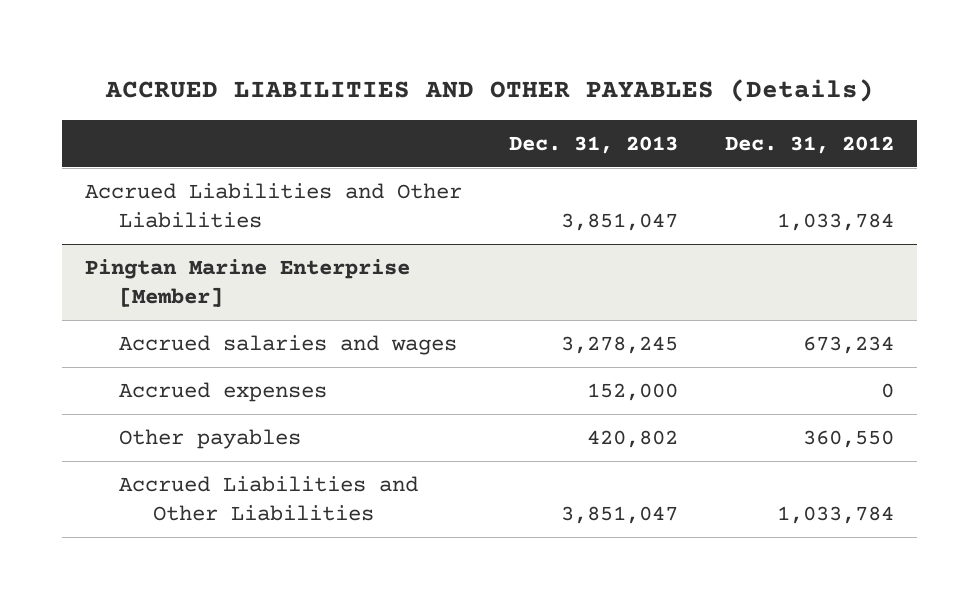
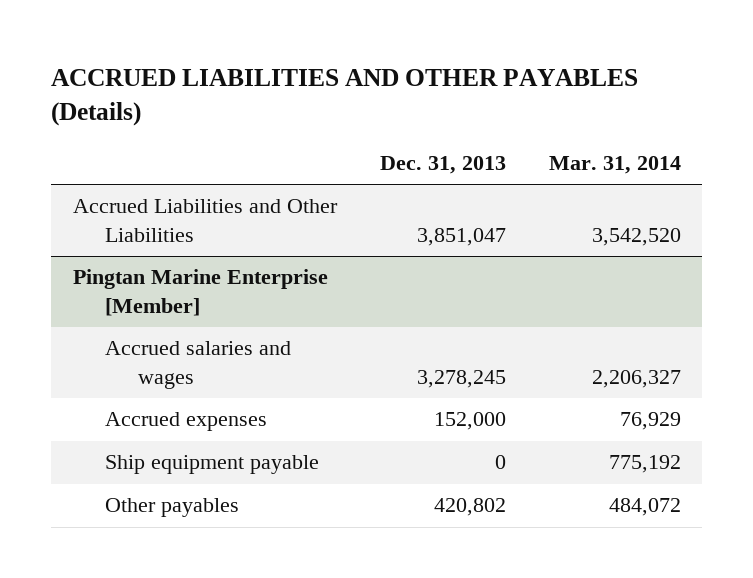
- | Dec. 31, 2013 | Dec. 31, 2012
+ | Dec. 31, 2013 | Mar. 31, 2014
@ Pingtan Marine Enterprise [Member]
+ Ship equipment payable | 0 | 775,192
- Accrued Liabilities and Other Liabilities | 3,851,047 | 1,033,784

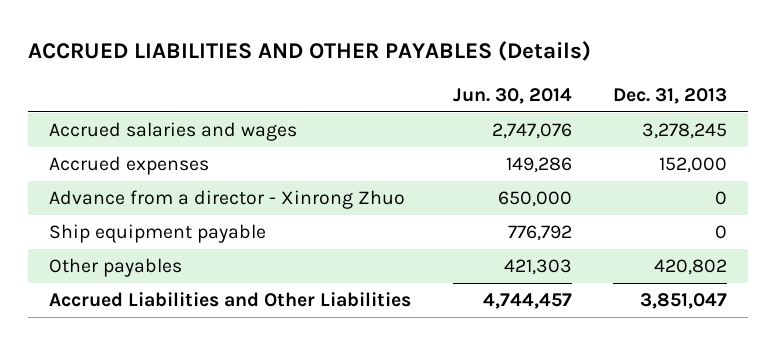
- | Dec. 31, 2013 | Mar. 31, 2014
+ | Jun. 30, 2014 | Dec. 31, 2013
- Pingtan Marine Enterprise [Member]
+ Advance from a director - Xinrong Zhuo | 650,000 | 0
moved down: Accrued Liabilities and Other Liabilities | 4,744,457 | 3,851,047

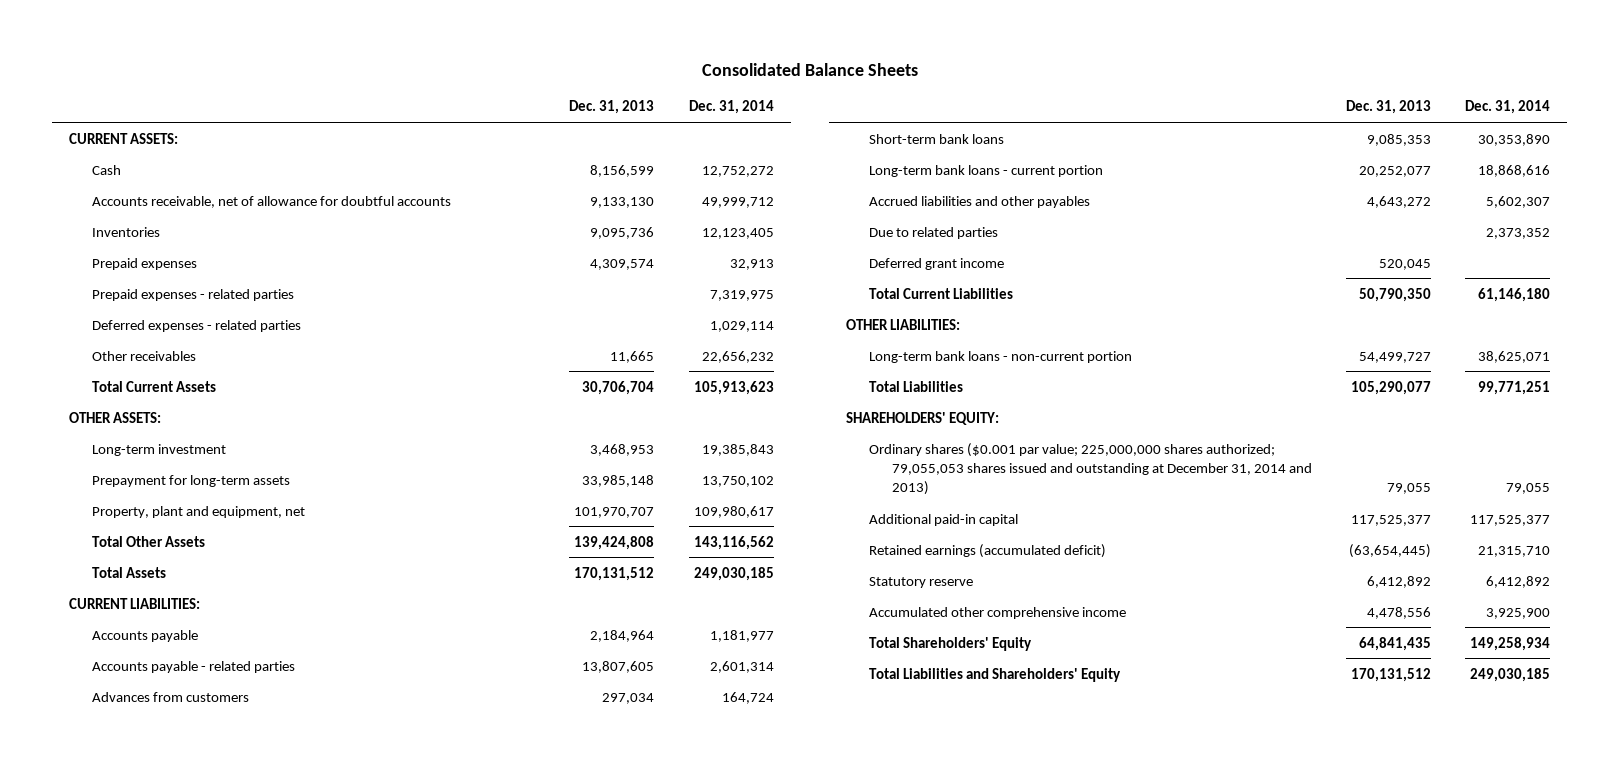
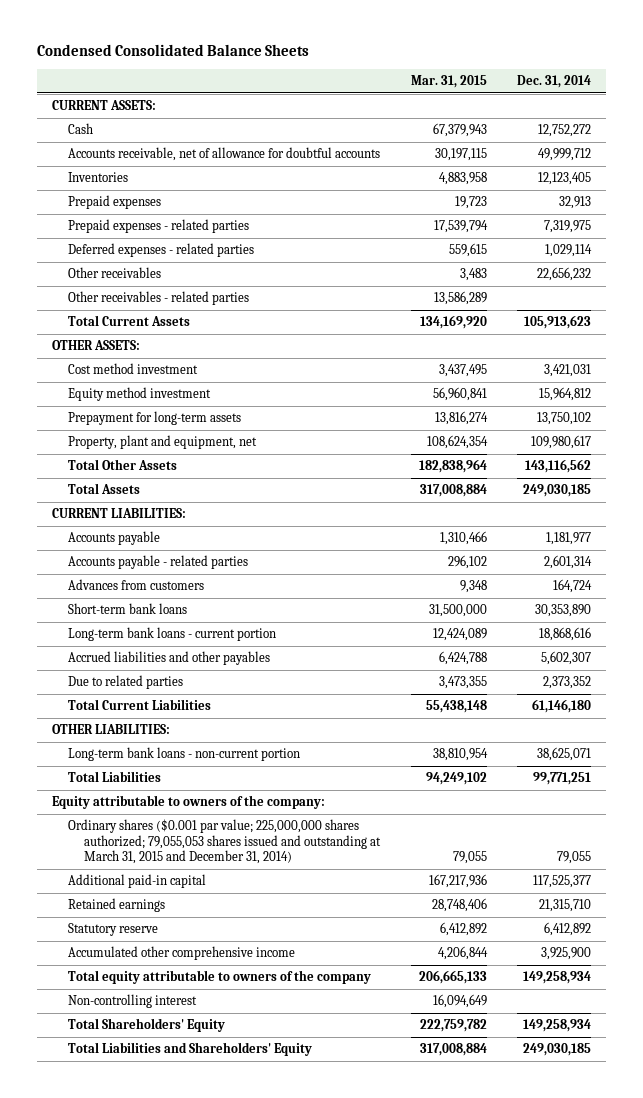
- Consolidated Balance Sheets
+ Condensed Consolidated Balance Sheets
- | Dec. 31, 2013 | Dec. 31, 2014
+ | Mar. 31, 2015 | Dec. 31, 2014
+ Other receivables - related parties | 13,586,289 |
- Long-term investment | 3,468,953 | 19,385,843
+ Cost method investment | 3,437,495 | 3,421,031
+ Equity method investment | 56,960,841 | 15,964,812
- Deferred grant income | 520,045 |
- SHAREHOLDERS' EQUITY:
- Ordinary shares ($0.001 par value; 225,000,000 shares authorized; 79,055,053 shares issued and outstanding at December 31, 2014 and 2013) | 79,055 | 79,055
+ Equity attributable to owners of the company:
+ Ordinary shares ($0.001 par value; 225,000,000 shares authorized; 79,055,053 shares issued and outstanding at March 31, 2015 and December 31, 2014) | 79,055 | 79,055
- Retained earnings (accumulated deficit) | (63,654,445) | 21,315,710
+ Retained earnings | 28,748,406 | 21,315,710
+ Total equity attributable to owners of the company | 206,665,133 | 149,258,934
+ Non-controlling interest | 16,094,649 |

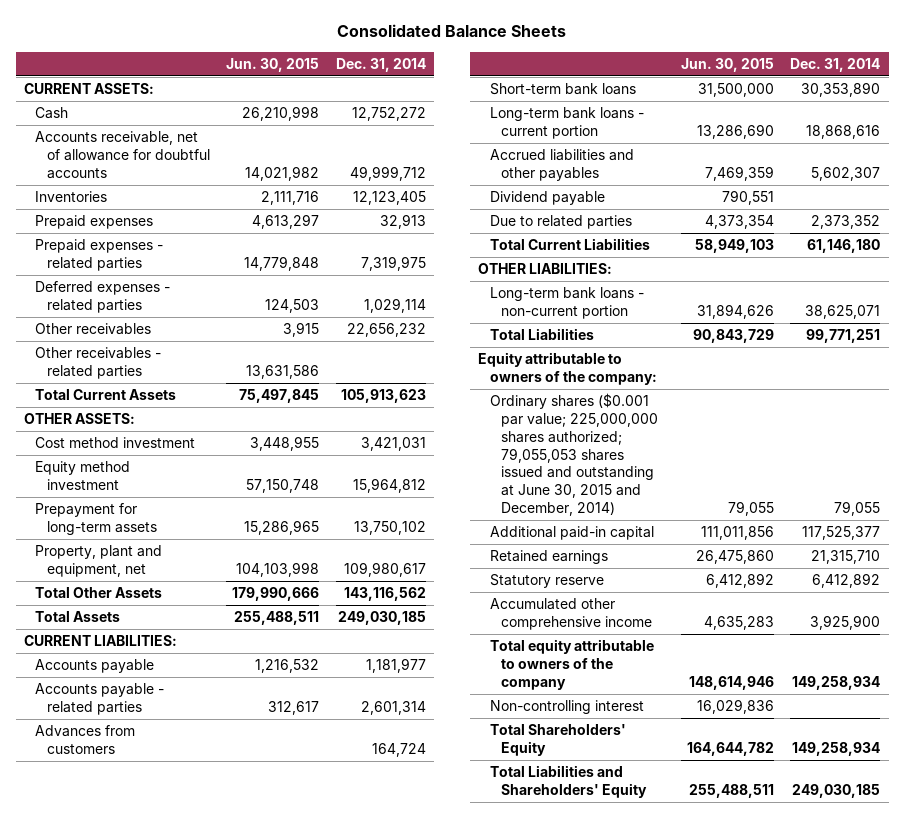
- Condensed Consolidated Balance Sheets
+ Consolidated Balance Sheets
- | Mar. 31, 2015 | Dec. 31, 2014
+ | Jun. 30, 2015 | Dec. 31, 2014
+ Dividend payable | 790,551 |
- Ordinary shares ($0.001 par value; 225,000,000 shares authorized; 79,055,053 shares issued and outstanding at March 31, 2015 and December 31, 2014) | 79,055 | 79,055
+ Ordinary shares ($0.001 par value; 225,000,000 shares authorized; 79,055,053 shares issued and outstanding at June 30, 2015 and December, 2014) | 79,055 | 79,055

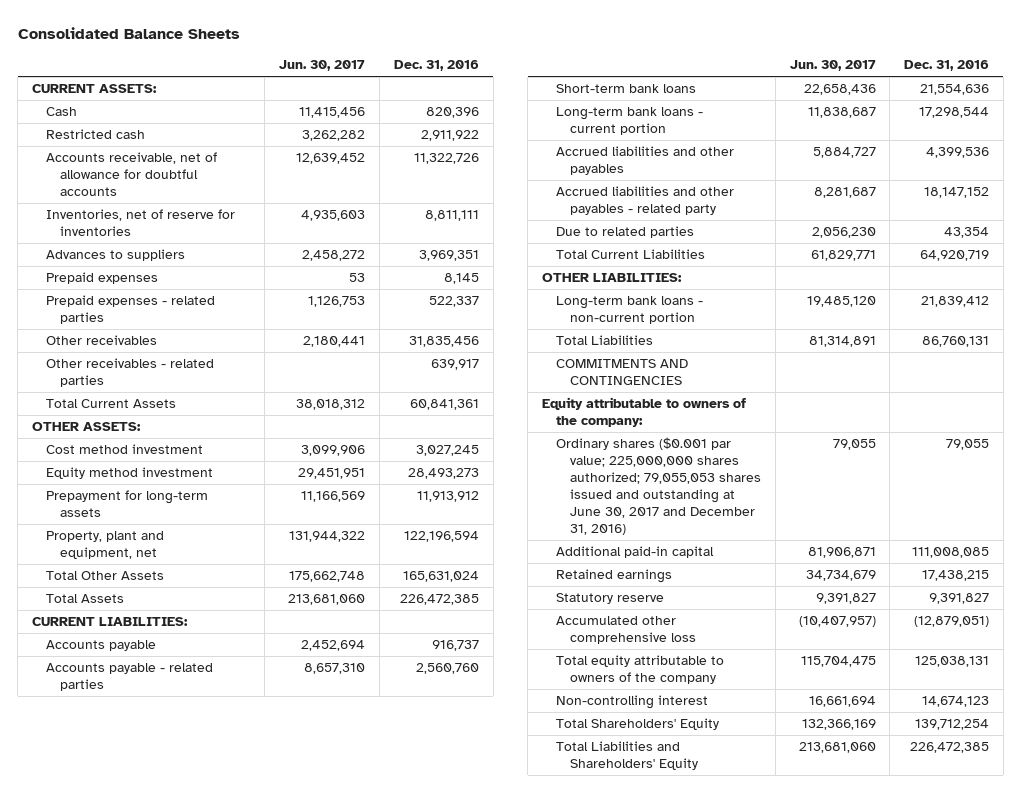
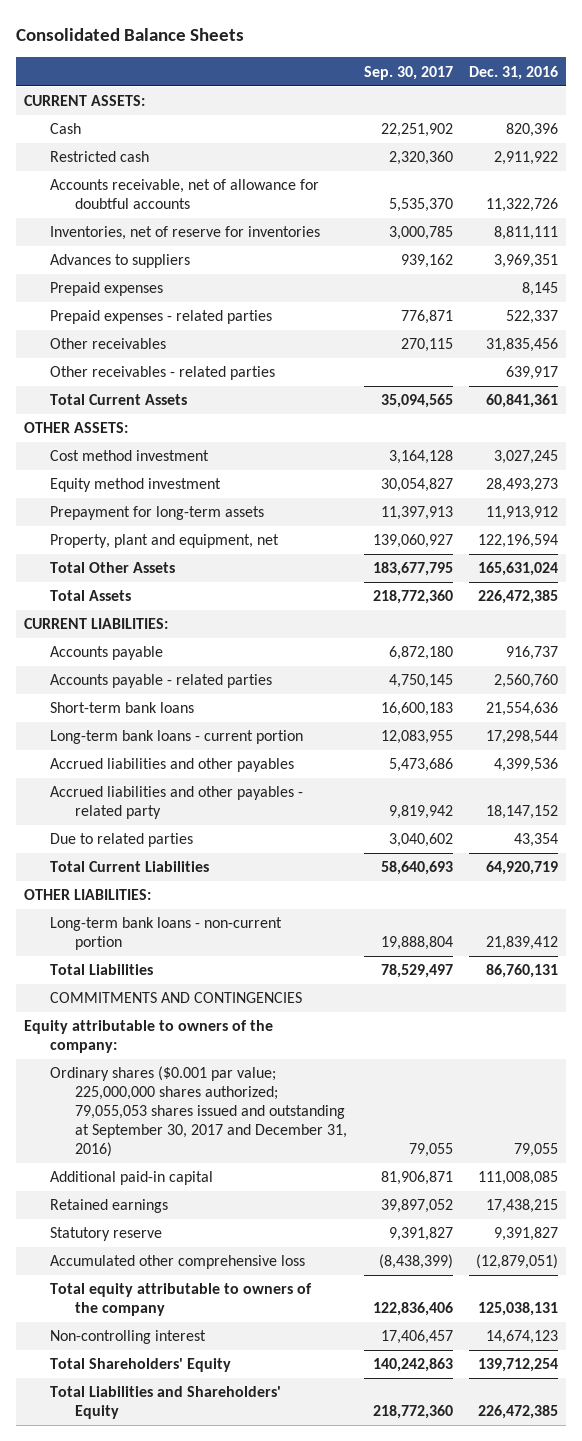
- | Jun. 30, 2017 | Dec. 31, 2016
+ | Sep. 30, 2017 | Dec. 31, 2016
- Ordinary shares ($0.001 par value; 225,000,000 shares authorized; 79,055,053 shares issued and outstanding at June 30, 2017 and December 31, 2016) | 79,055 | 79,055
+ Ordinary shares ($0.001 par value; 225,000,000 shares authorized; 79,055,053 shares issued and outstanding at September 30, 2017 and December 31, 2016) | 79,055 | 79,055

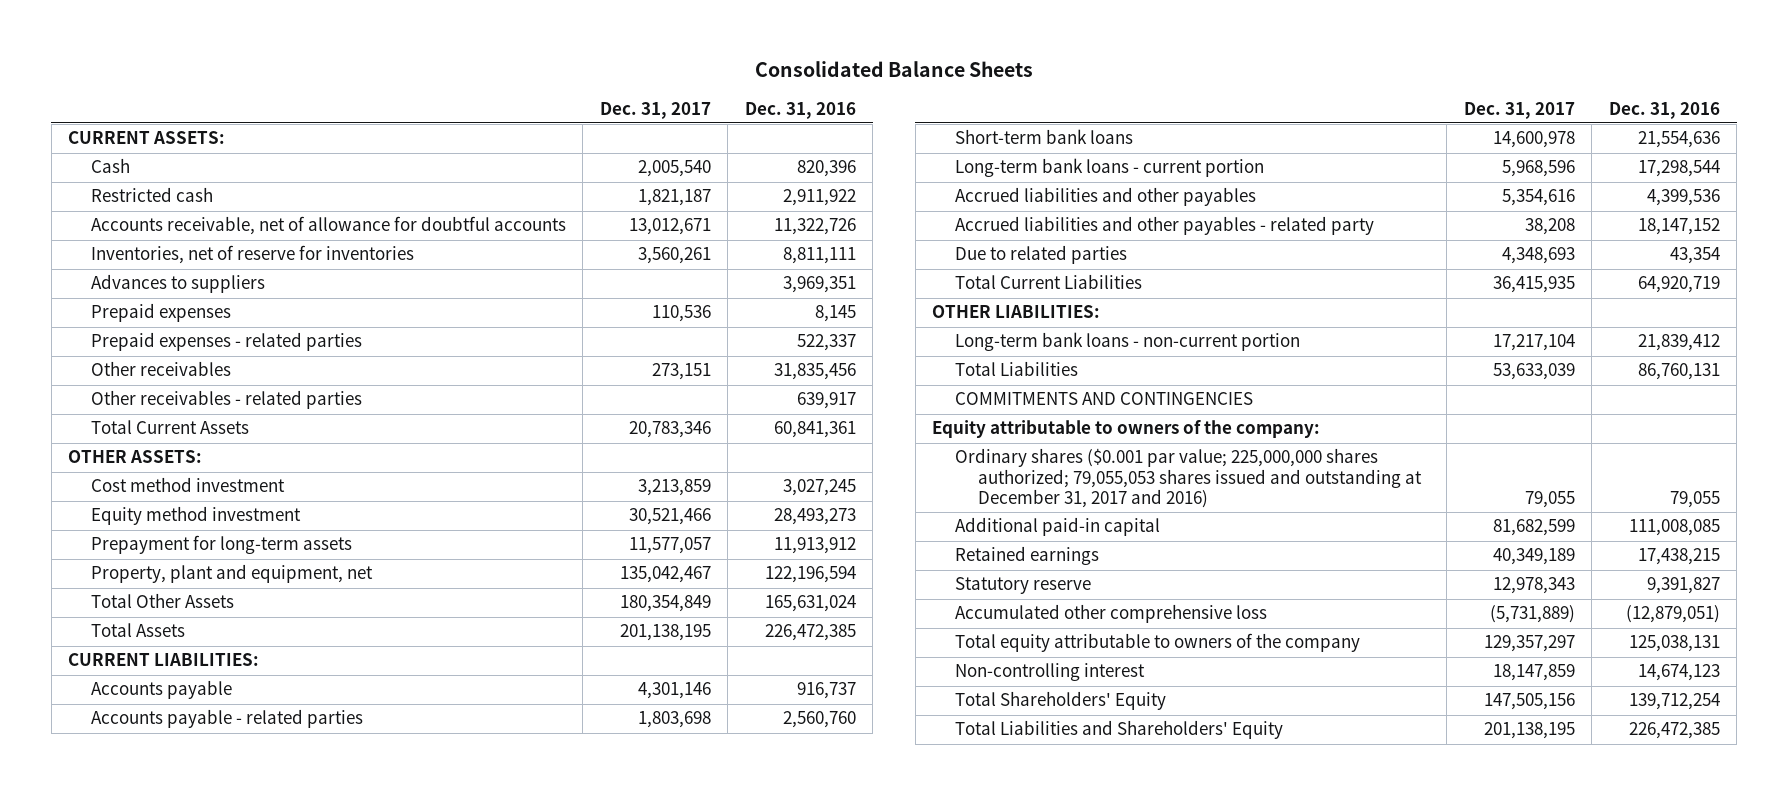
- | Sep. 30, 2017 | Dec. 31, 2016
+ | Dec. 31, 2017 | Dec. 31, 2016
- Ordinary shares ($0.001 par value; 225,000,000 shares authorized; 79,055,053 shares issued and outstanding at September 30, 2017 and December 31, 2016) | 79,055 | 79,055
+ Ordinary shares ($0.001 par value; 225,000,000 shares authorized; 79,055,053 shares issued and outstanding at December 31, 2017 and 2016) | 79,055 | 79,055

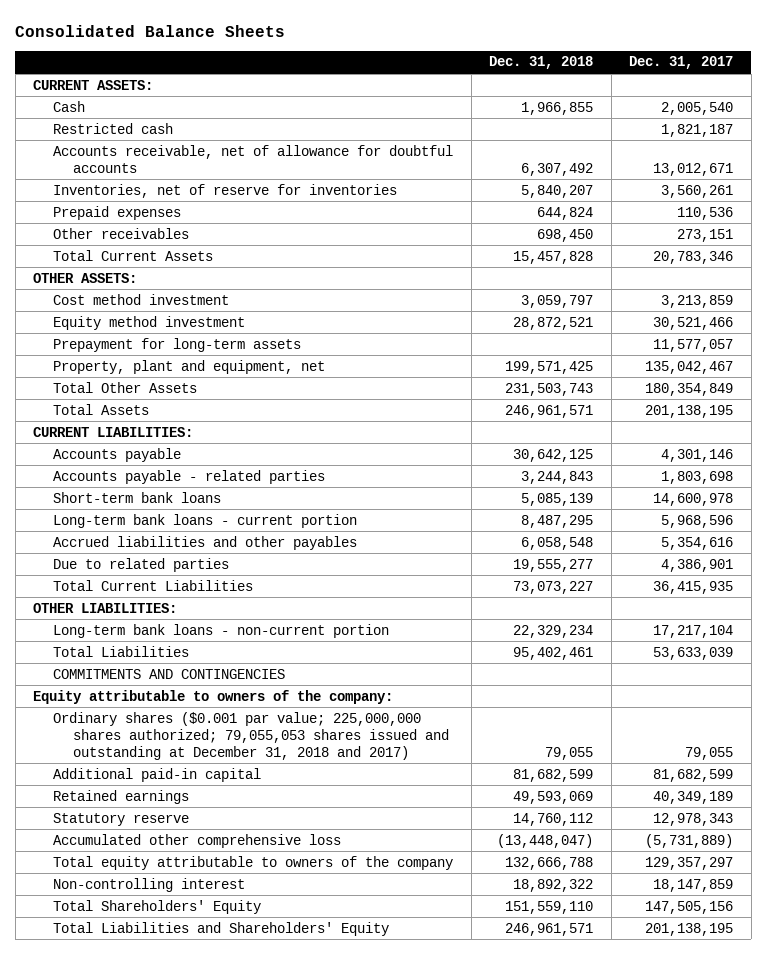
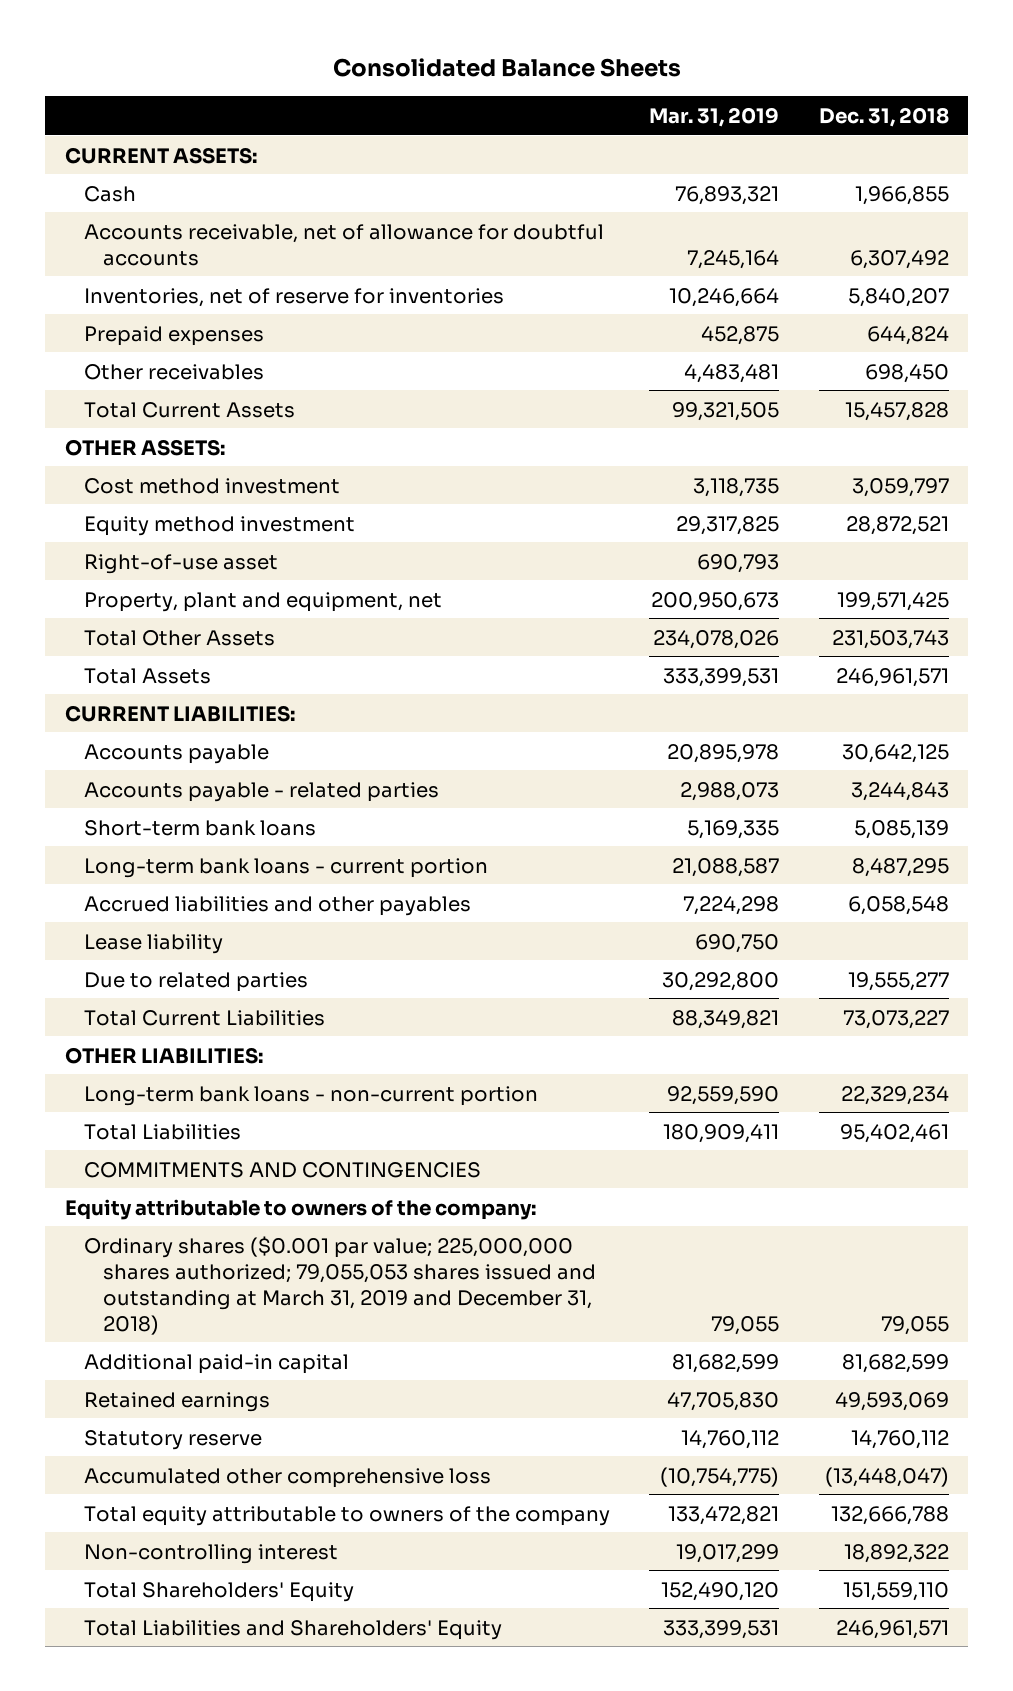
- | Dec. 31, 2018 | Dec. 31, 2017
+ | Mar. 31, 2019 | Dec. 31, 2018
- Restricted cash | | 1,821,187
- Prepayment for long-term assets | | 11,577,057
+ Right-of-use asset | 690,793 |
+ Lease liability | 690,750 |
- Ordinary shares ($0.001 par value; 225,000,000 shares authorized; 79,055,053 shares issued and outstanding at December 31, 2018 and 2017) | 79,055 | 79,055
+ Ordinary shares ($0.001 par value; 225,000,000 shares authorized; 79,055,053 shares issued and outstanding at March 31, 2019 and December 31, 2018) | 79,055 | 79,055

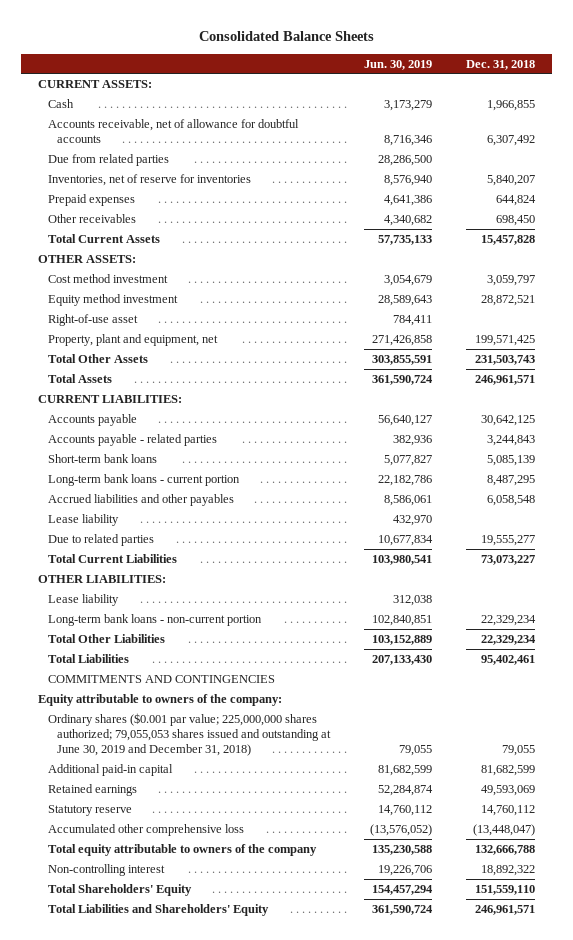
- | Mar. 31, 2019 | Dec. 31, 2018
+ | Jun. 30, 2019 | Dec. 31, 2018
+ Due from related parties | 28,286,500 |
+ Lease liability | 312,038 |
+ Total Other Liabilities | 103,152,889 | 22,329,234
- Ordinary shares ($0.001 par value; 225,000,000 shares authorized; 79,055,053 shares issued and outstanding at March 31, 2019 and December 31, 2018) | 79,055 | 79,055
+ Ordinary shares ($0.001 par value; 225,000,000 shares authorized; 79,055,053 shares issued and outstanding at June 30, 2019 and December 31, 2018) | 79,055 | 79,055

